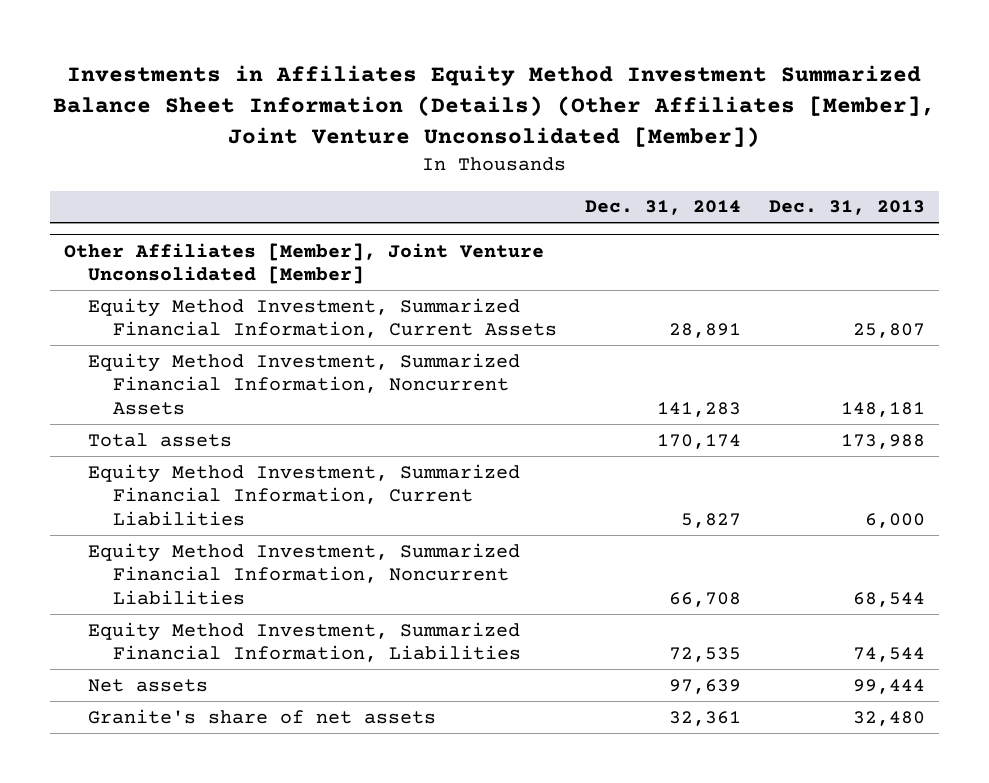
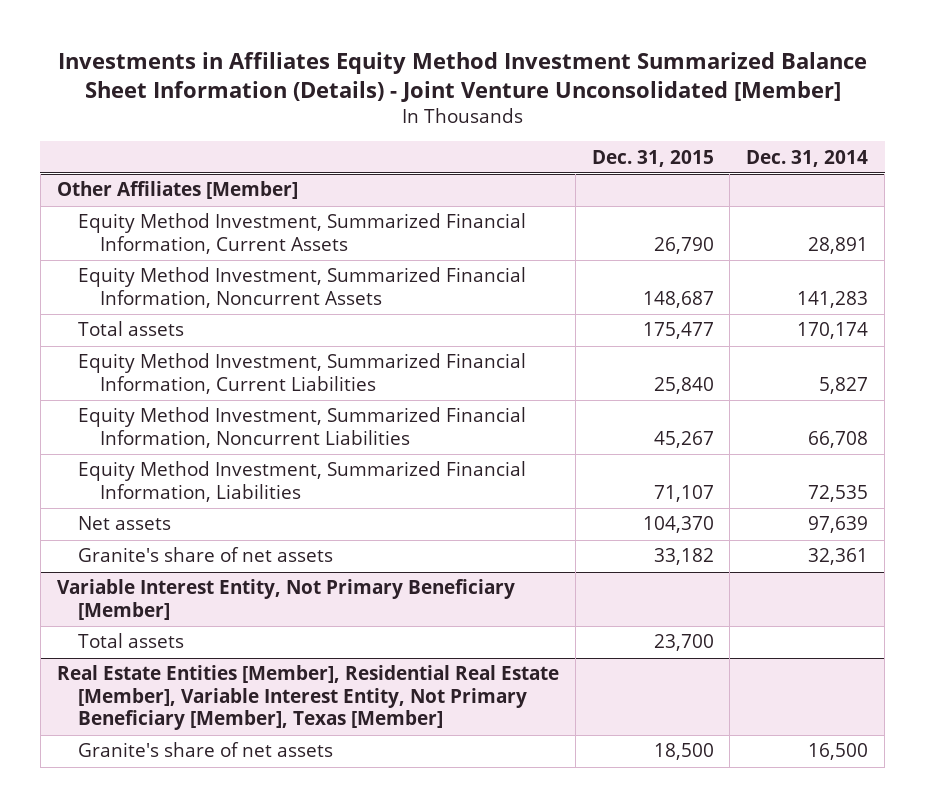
- Investments in Affiliates Equity Method Investment Summarized Balance Sheet Information (Details) (Other Affiliates [Member], Joint Venture Unconsolidated [Member])
+ Investments in Affiliates Equity Method Investment Summarized Balance Sheet Information (Details) - Joint Venture Unconsolidated [Member]
- | Dec. 31, 2014 | Dec. 31, 2013
+ | Dec. 31, 2015 | Dec. 31, 2014
- Other Affiliates [Member], Joint Venture Unconsolidated [Member]
+ Other Affiliates [Member]
+ Variable Interest Entity, Not Primary Beneficiary [Member]
+ Total assets | 23,700 |
+ Real Estate Entities [Member], Residential Real Estate [Member], Variable Interest Entity, Not Primary Beneficiary [Member], Texas [Member]
+ Granite's share of net assets | 18,500 | 16,500

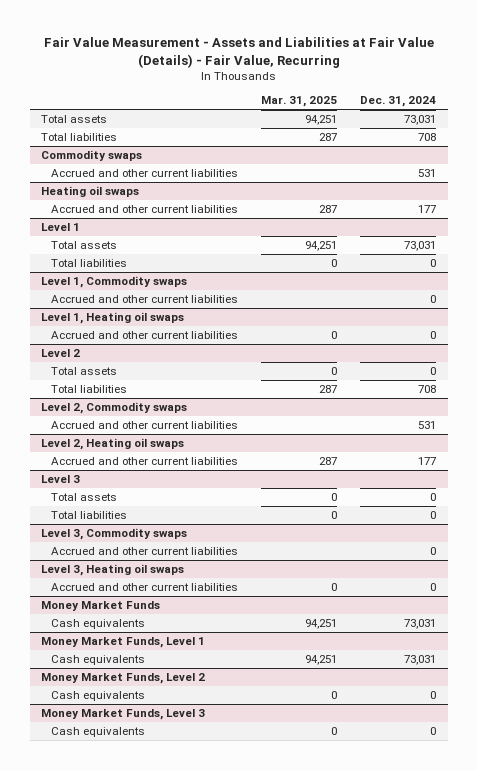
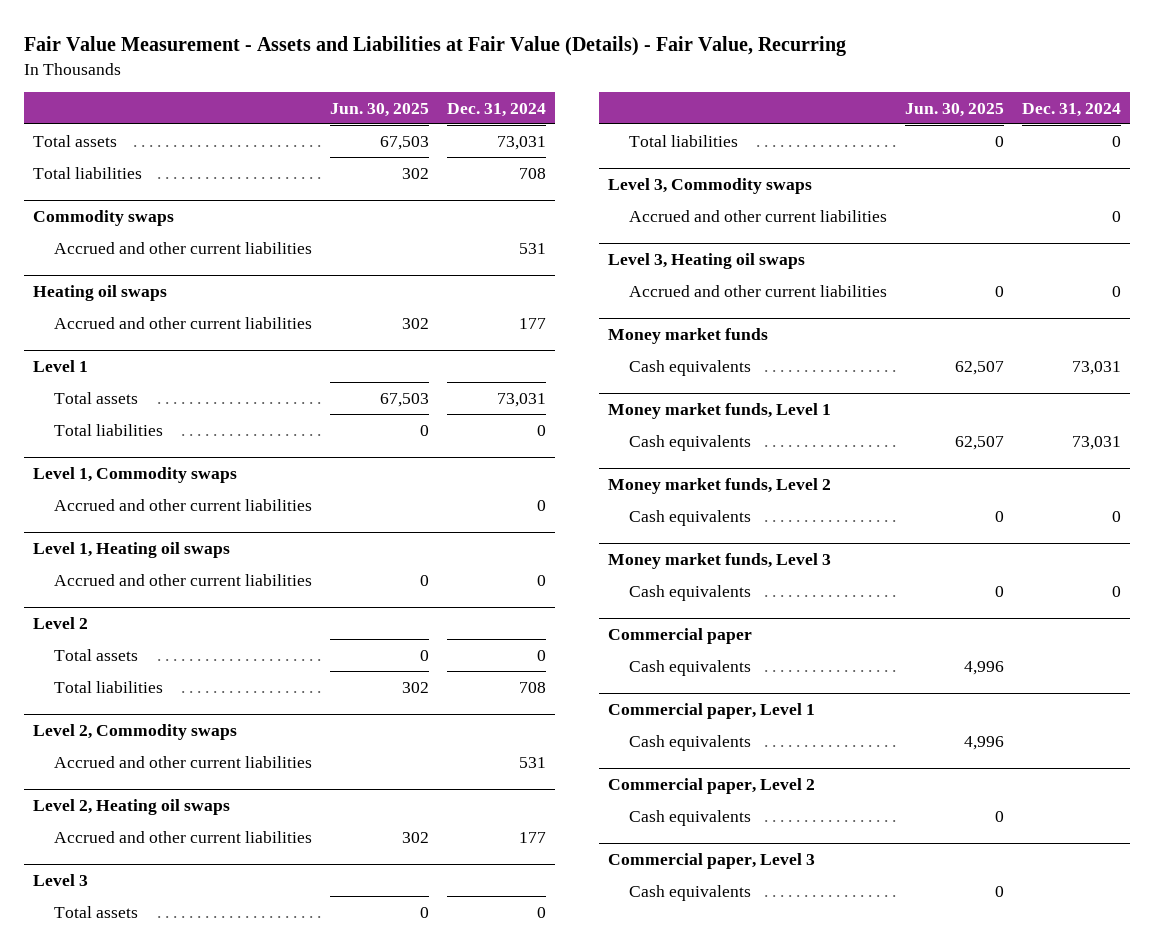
- | Mar. 31, 2025 | Dec. 31, 2024
+ | Jun. 30, 2025 | Dec. 31, 2024
- Money Market Funds
+ Money market funds
- Money Market Funds, Level 1
+ Money market funds, Level 1
- Money Market Funds, Level 2
+ Money market funds, Level 2
- Money Market Funds, Level 3
+ Money market funds, Level 3
+ Commercial paper
+ Cash equivalents | 4,996 |
+ Commercial paper, Level 1
+ Cash equivalents | 4,996 |
+ Commercial paper, Level 2
+ Cash equivalents | 0 |
+ Commercial paper, Level 3
+ Cash equivalents | 0 |

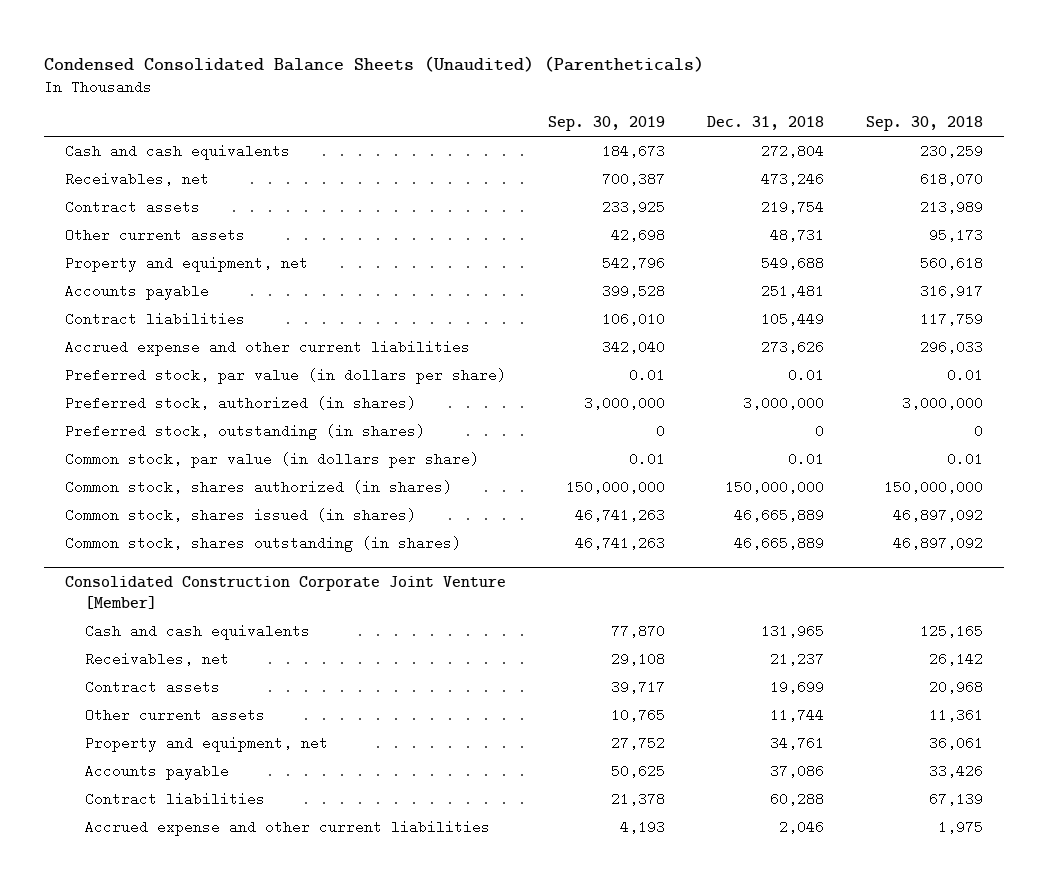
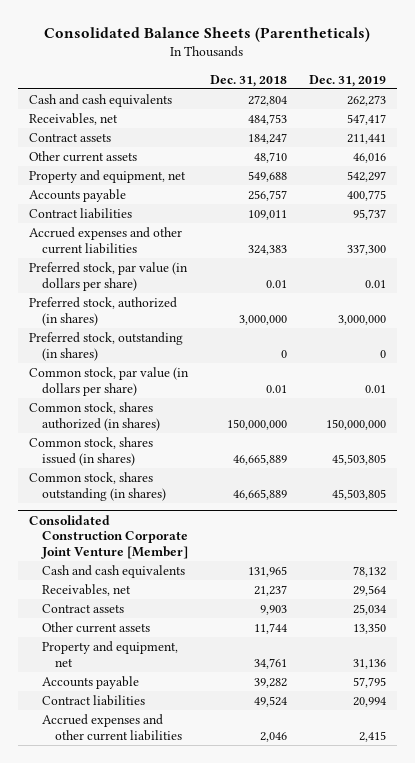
- Condensed Consolidated Balance Sheets (Unaudited) (Parentheticals)
+ Consolidated Balance Sheets (Parentheticals)
- | Sep. 30, 2019 | Dec. 31, 2018 | Sep. 30, 2018
+ | Dec. 31, 2018 | Dec. 31, 2019
- Receivables, net | 700,387 | 473,246 | 618,070
- Contract assets | 233,925 | 219,754 | 213,989
- Other current assets | 42,698 | 48,731 | 95,173
+ Receivables, net | 484,753 | 547,417
+ Contract assets | 184,247 | 211,441
+ Other current assets | 48,710 | 46,016
- Accounts payable | 399,528 | 251,481 | 316,917
- Contract liabilities | 106,010 | 105,449 | 117,759
- Accrued expense and other current liabilities | 342,040 | 273,626 | 296,033
+ Accounts payable | 256,757 | 400,775
+ Contract liabilities | 109,011 | 95,737
+ Accrued expenses and other current liabilities | 324,383 | 337,300
@ Consolidated Construction Corporate Joint Venture [Member]
- Contract assets | 39,717 | 19,699 | 20,968
+ Contract assets | 9,903 | 25,034
- Accounts payable | 50,625 | 37,086 | 33,426
- Contract liabilities | 21,378 | 60,288 | 67,139
- Accrued expense and other current liabilities | 4,193 | 2,046 | 1,975
+ Accounts payable | 39,282 | 57,795
+ Contract liabilities | 49,524 | 20,994
+ Accrued expenses and other current liabilities | 2,046 | 2,415

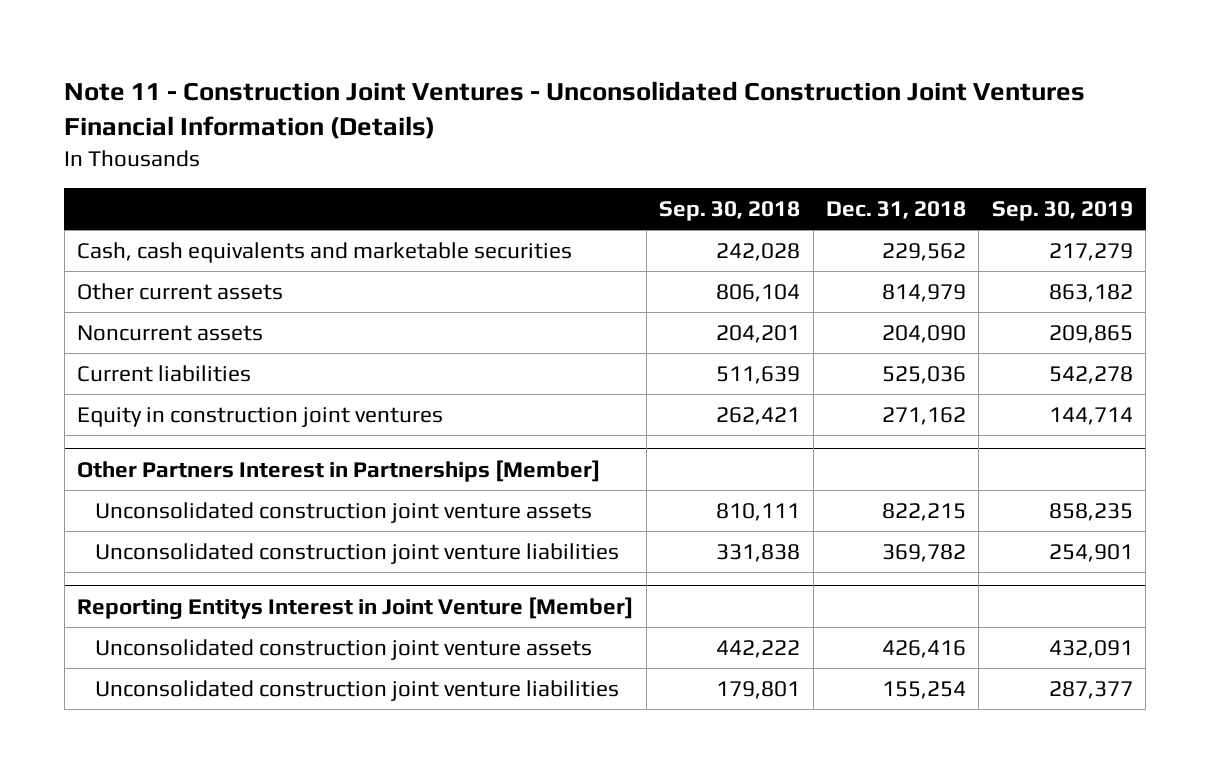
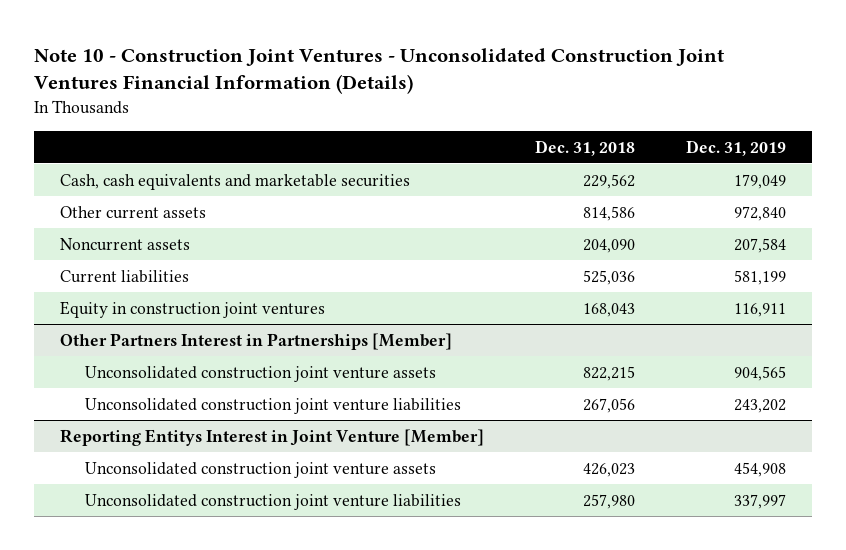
- Note 11 - Construction Joint Ventures - Unconsolidated Construction Joint Ventures Financial Information (Details)
+ Note 10 - Construction Joint Ventures - Unconsolidated Construction Joint Ventures Financial Information (Details)
- | Sep. 30, 2018 | Dec. 31, 2018 | Sep. 30, 2019
+ | Dec. 31, 2018 | Dec. 31, 2019
- Other current assets | 806,104 | 814,979 | 863,182
+ Other current assets | 814,586 | 972,840
- Equity in construction joint ventures | 262,421 | 271,162 | 144,714
+ Equity in construction joint ventures | 168,043 | 116,911
@ Other Partners Interest in Partnerships [Member]
- Unconsolidated construction joint venture liabilities | 331,838 | 369,782 | 254,901
+ Unconsolidated construction joint venture liabilities | 267,056 | 243,202
@ Reporting Entitys Interest in Joint Venture [Member]
- Unconsolidated construction joint venture assets | 442,222 | 426,416 | 432,091
- Unconsolidated construction joint venture liabilities | 179,801 | 155,254 | 287,377
+ Unconsolidated construction joint venture assets | 426,023 | 454,908
+ Unconsolidated construction joint venture liabilities | 257,980 | 337,997

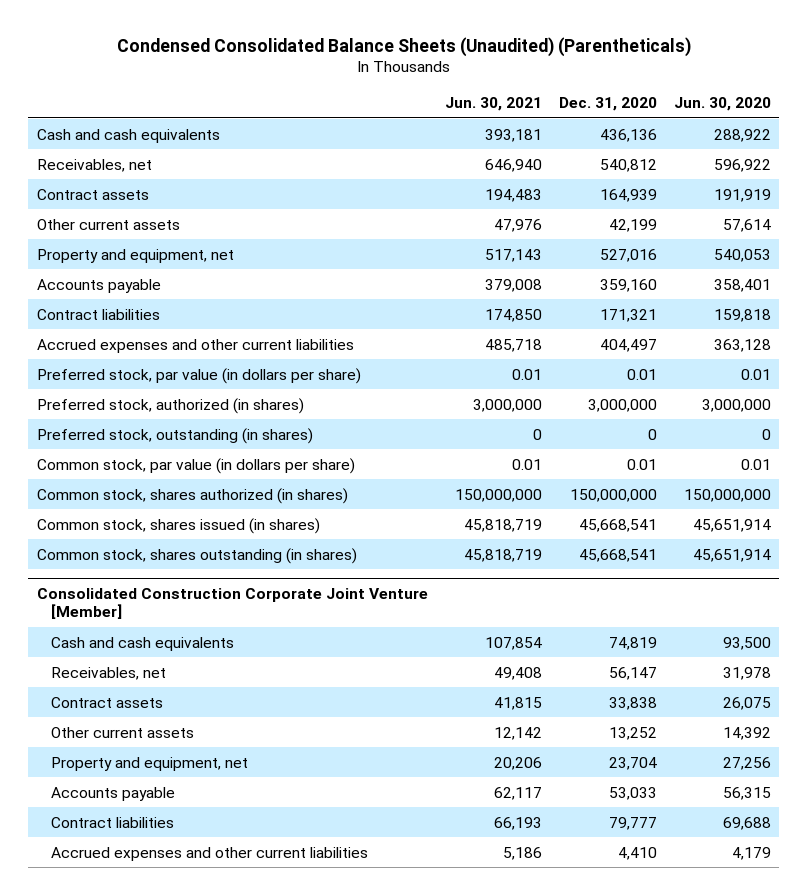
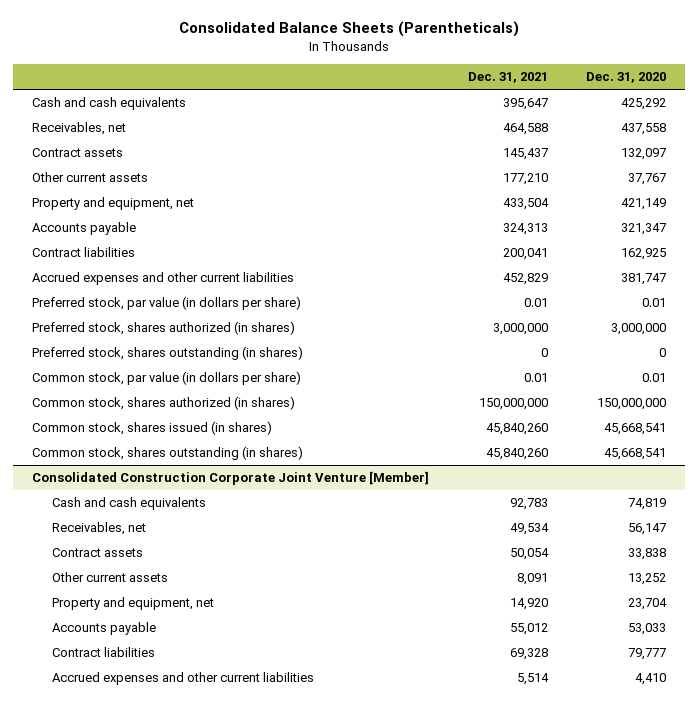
- Condensed Consolidated Balance Sheets (Unaudited) (Parentheticals)
+ Consolidated Balance Sheets (Parentheticals)
- | Jun. 30, 2021 | Dec. 31, 2020 | Jun. 30, 2020
+ | Dec. 31, 2021 | Dec. 31, 2020
- Cash and cash equivalents | 393,181 | 436,136 | 288,922
- Receivables, net | 646,940 | 540,812 | 596,922
- Contract assets | 194,483 | 164,939 | 191,919
- Other current assets | 47,976 | 42,199 | 57,614
- Property and equipment, net | 517,143 | 527,016 | 540,053
- Accounts payable | 379,008 | 359,160 | 358,401
- Contract liabilities | 174,850 | 171,321 | 159,818
- Accrued expenses and other current liabilities | 485,718 | 404,497 | 363,128
+ Cash and cash equivalents | 395,647 | 425,292
+ Receivables, net | 464,588 | 437,558
+ Contract assets | 145,437 | 132,097
+ Other current assets | 177,210 | 37,767
+ Property and equipment, net | 433,504 | 421,149
+ Accounts payable | 324,313 | 321,347
+ Contract liabilities | 200,041 | 162,925
+ Accrued expenses and other current liabilities | 452,829 | 381,747
- Preferred stock, authorized (in shares) | 3,000,000 | 3,000,000 | 3,000,000
- Preferred stock, outstanding (in shares) | 0 | 0 | 0
+ Preferred stock, shares authorized (in shares) | 3,000,000 | 3,000,000
+ Preferred stock, shares outstanding (in shares) | 0 | 0

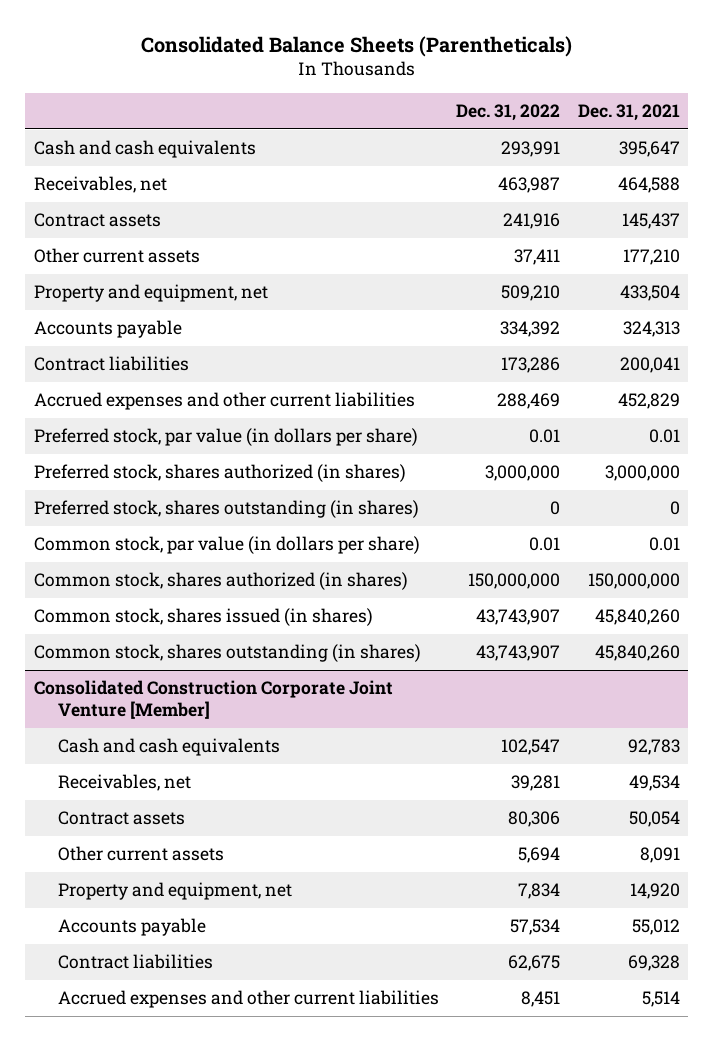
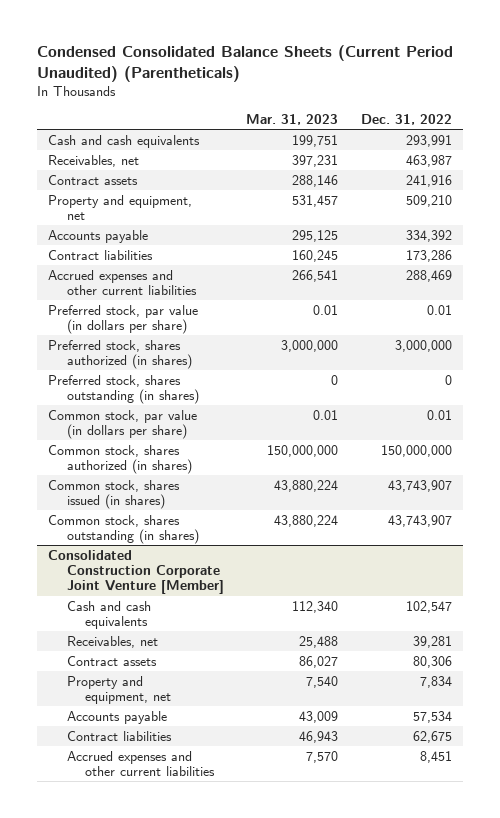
- Consolidated Balance Sheets (Parentheticals)
+ Condensed Consolidated Balance Sheets (Current Period Unaudited) (Parentheticals)
- | Dec. 31, 2022 | Dec. 31, 2021
+ | Mar. 31, 2023 | Dec. 31, 2022
- Other current assets | 37,411 | 177,210
@ Consolidated Construction Corporate Joint Venture [Member]
- Other current assets | 5,694 | 8,091

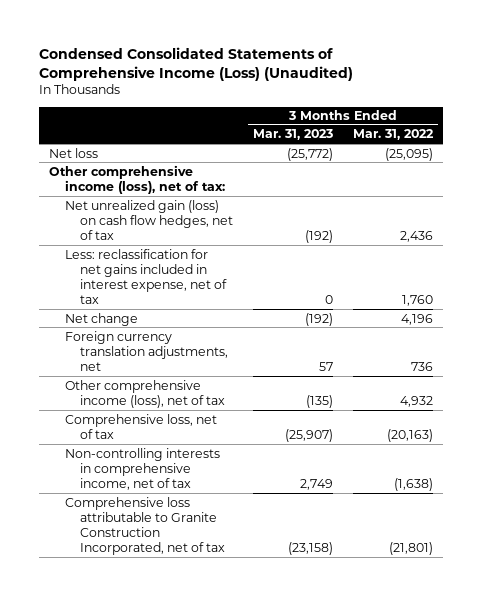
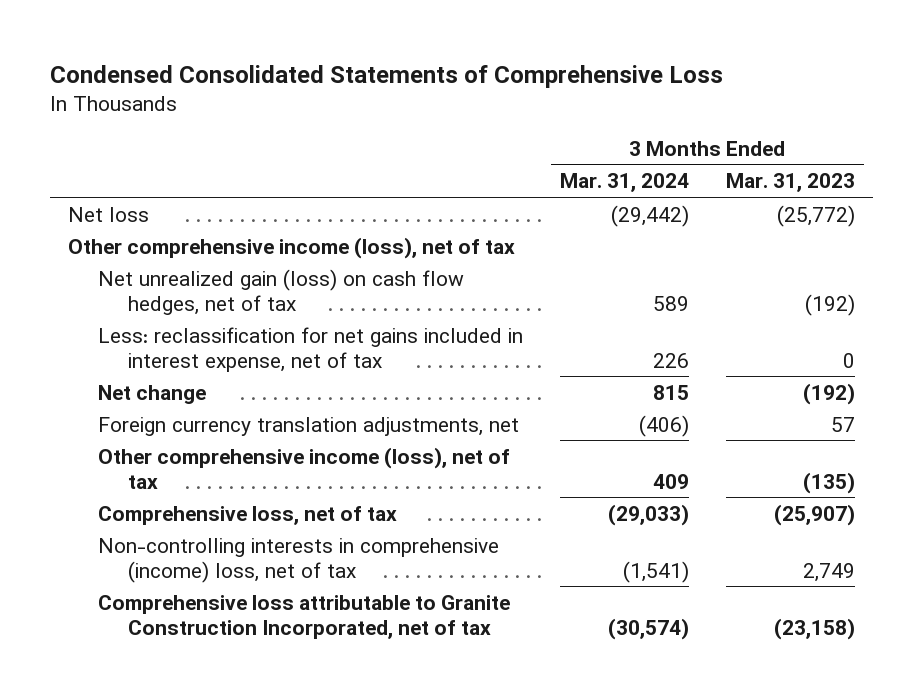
- Condensed Consolidated Statements of Comprehensive Income (Loss) (Unaudited)
+ Condensed Consolidated Statements of Comprehensive Loss
- | 3 Months Ended Mar. 31, 2023 | 3 Months Ended Mar. 31, 2022
+ | 3 Months Ended Mar. 31, 2024 | 3 Months Ended Mar. 31, 2023
- Other comprehensive income (loss), net of tax:
+ Other comprehensive income (loss), net of tax
- Non-controlling interests in comprehensive income, net of tax | 2,749 | (1,638)
+ Non-controlling interests in comprehensive (income) loss, net of tax | (1,541) | 2,749

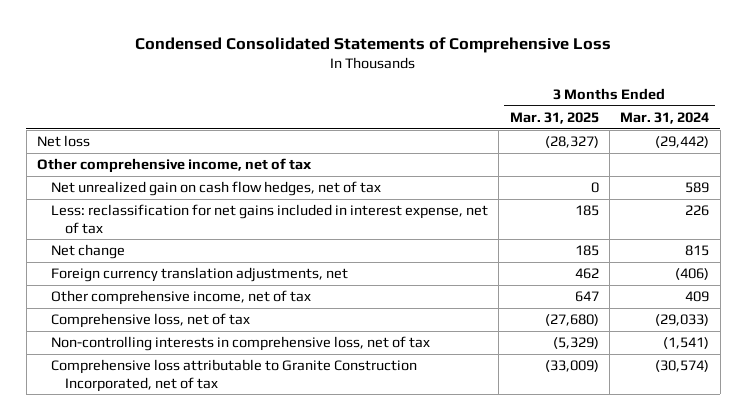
- | 3 Months Ended Mar. 31, 2024 | 3 Months Ended Mar. 31, 2023
+ | 3 Months Ended Mar. 31, 2025 | 3 Months Ended Mar. 31, 2024
- Other comprehensive income (loss), net of tax
- Net unrealized gain (loss) on cash flow hedges, net of tax | 589 | (192)
+ Other comprehensive income, net of tax
+ Net unrealized gain on cash flow hedges, net of tax | 0 | 589
- Other comprehensive income (loss), net of tax | 409 | (135)
+ Other comprehensive income, net of tax | 647 | 409
- Non-controlling interests in comprehensive (income) loss, net of tax | (1,541) | 2,749
+ Non-controlling interests in comprehensive loss, net of tax | (5,329) | (1,541)

